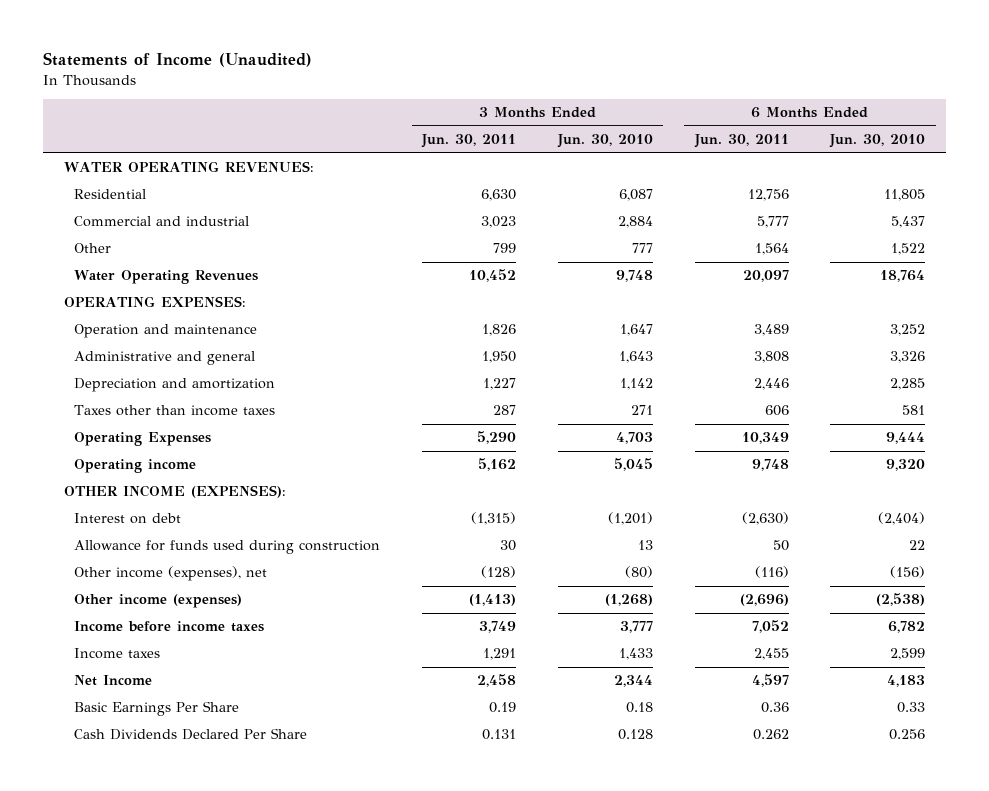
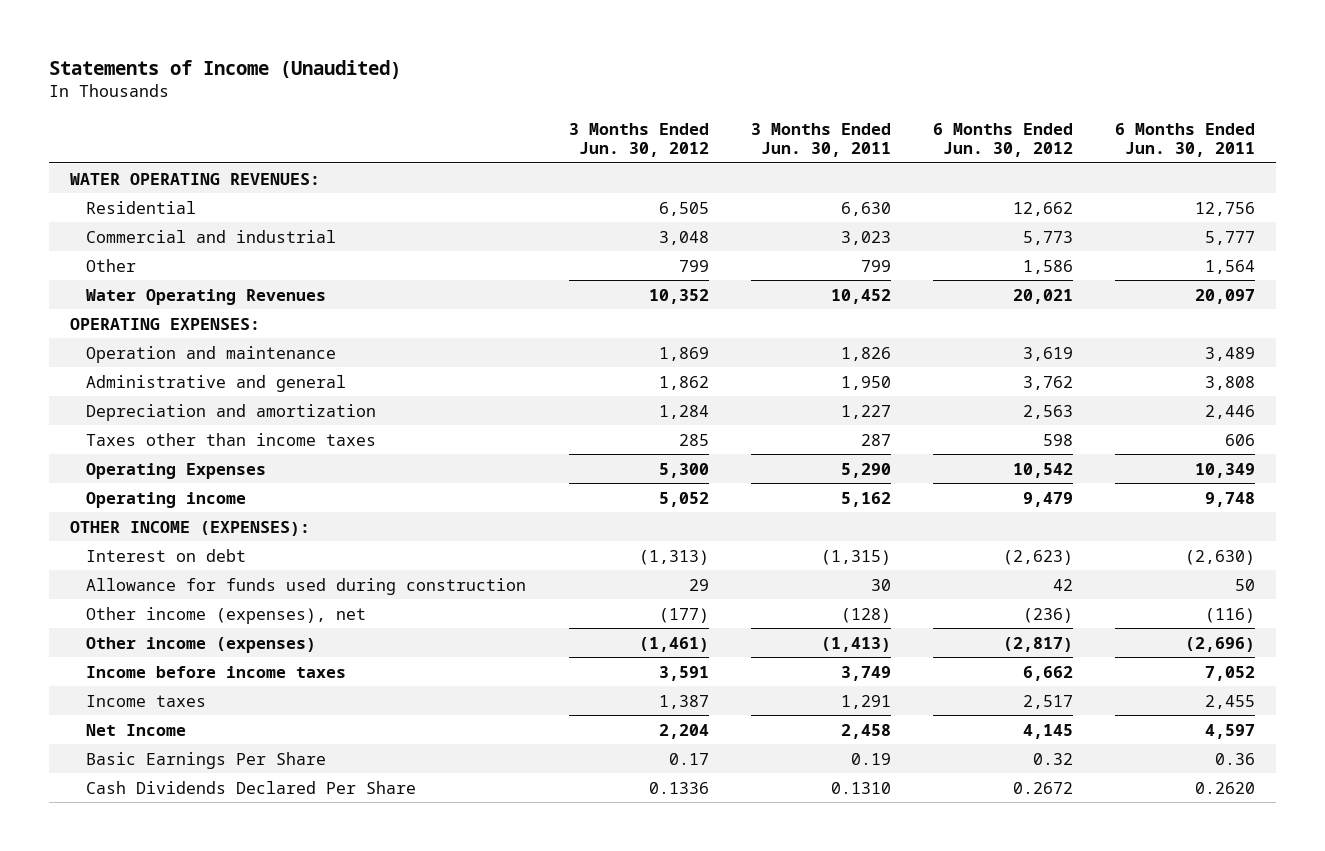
- | 3 Months Ended Jun. 30, 2011 | 3 Months Ended Jun. 30, 2010 | 6 Months Ended Jun. 30, 2011 | 6 Months Ended Jun. 30, 2010
+ | 3 Months Ended Jun. 30, 2012 | 3 Months Ended Jun. 30, 2011 | 6 Months Ended Jun. 30, 2012 | 6 Months Ended Jun. 30, 2011
- Cash Dividends Declared Per Share | 0.131 | 0.128 | 0.262 | 0.256
+ Cash Dividends Declared Per Share | 0.1336 | 0.1310 | 0.2672 | 0.2620

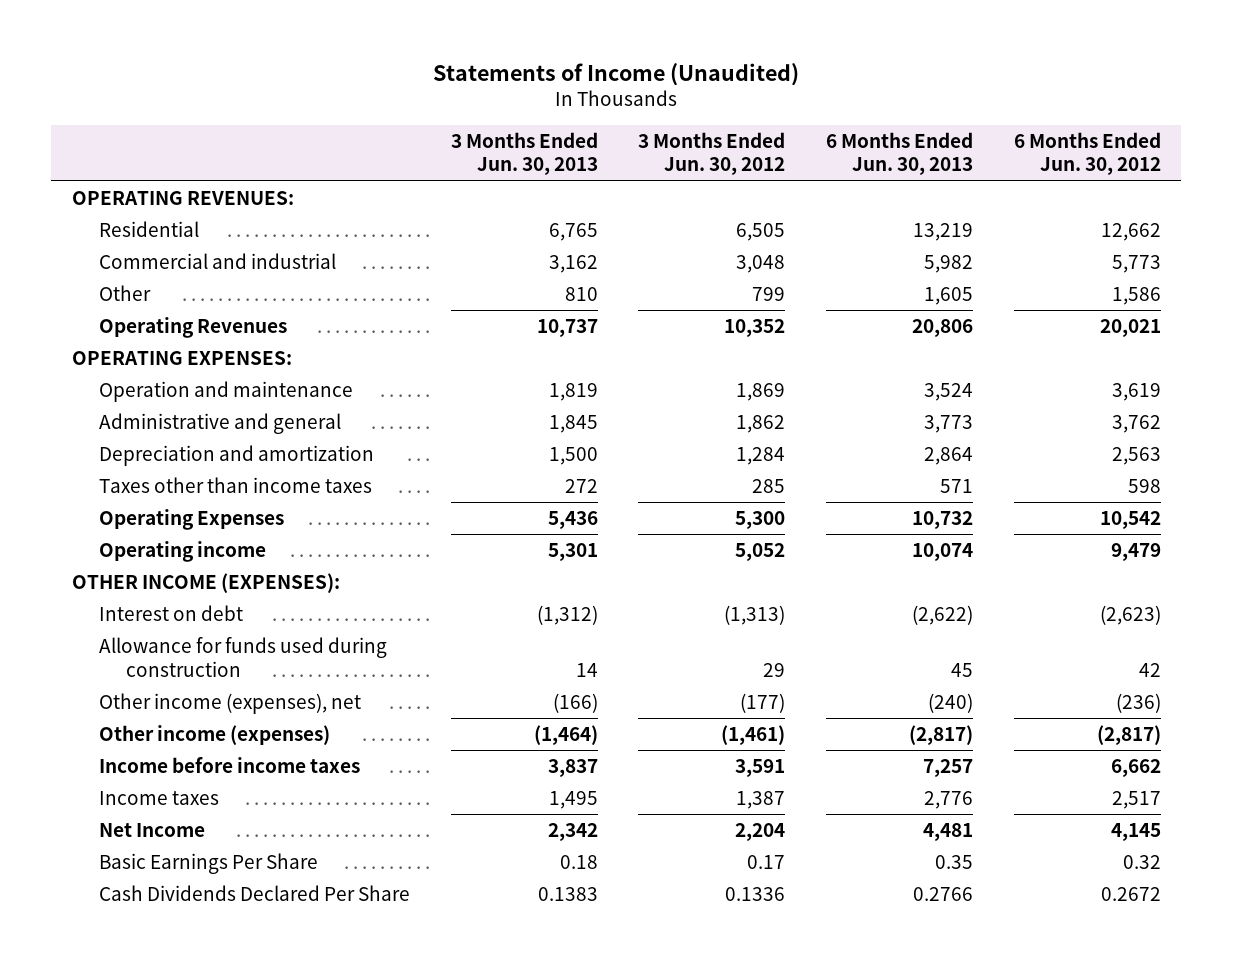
- | 3 Months Ended Jun. 30, 2012 | 3 Months Ended Jun. 30, 2011 | 6 Months Ended Jun. 30, 2012 | 6 Months Ended Jun. 30, 2011
+ | 3 Months Ended Jun. 30, 2013 | 3 Months Ended Jun. 30, 2012 | 6 Months Ended Jun. 30, 2013 | 6 Months Ended Jun. 30, 2012
- WATER OPERATING REVENUES:
+ OPERATING REVENUES:
- Water Operating Revenues | 10,352 | 10,452 | 20,021 | 20,097
+ Operating Revenues | 10,737 | 10,352 | 20,806 | 20,021

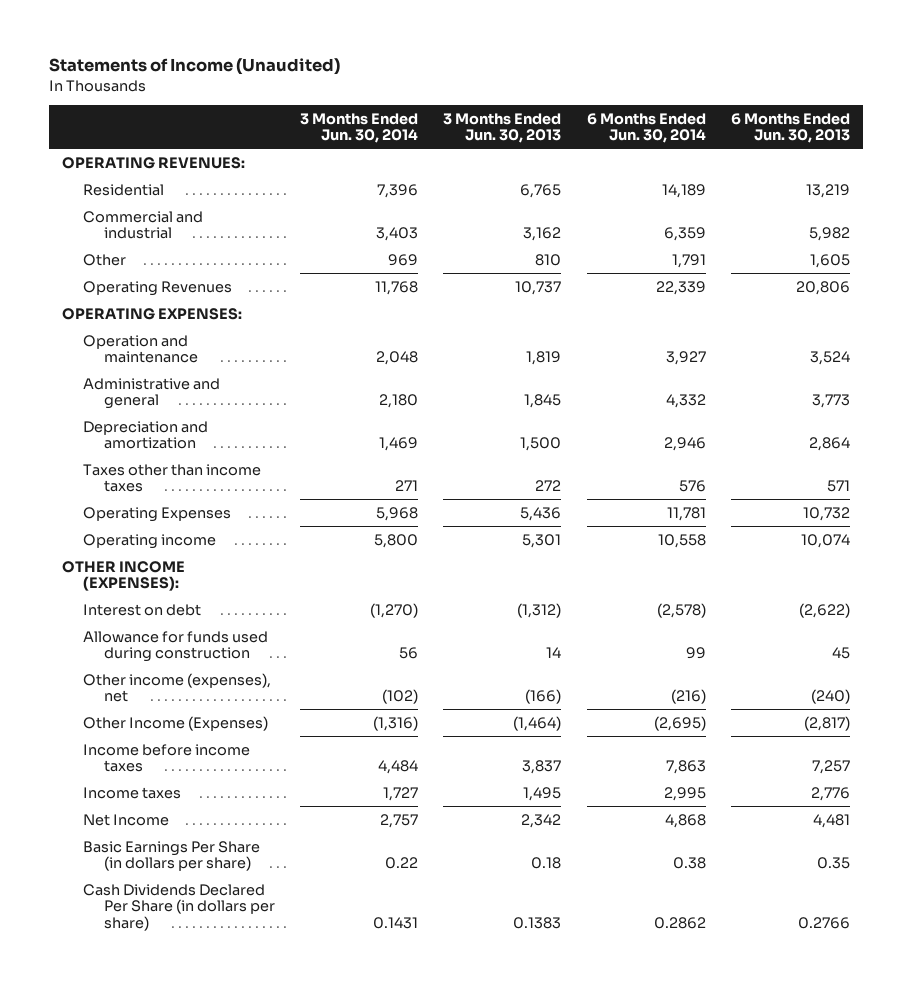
- | 3 Months Ended Jun. 30, 2013 | 3 Months Ended Jun. 30, 2012 | 6 Months Ended Jun. 30, 2013 | 6 Months Ended Jun. 30, 2012
+ | 3 Months Ended Jun. 30, 2014 | 3 Months Ended Jun. 30, 2013 | 6 Months Ended Jun. 30, 2014 | 6 Months Ended Jun. 30, 2013
- Other income (expenses) | (1,464) | (1,461) | (2,817) | (2,817)
+ Other Income (Expenses) | (1,316) | (1,464) | (2,695) | (2,817)
- Basic Earnings Per Share | 0.18 | 0.17 | 0.35 | 0.32
- Cash Dividends Declared Per Share | 0.1383 | 0.1336 | 0.2766 | 0.2672
+ Basic Earnings Per Share (in dollars per share) | 0.22 | 0.18 | 0.38 | 0.35
+ Cash Dividends Declared Per Share (in dollars per share) | 0.1431 | 0.1383 | 0.2862 | 0.2766

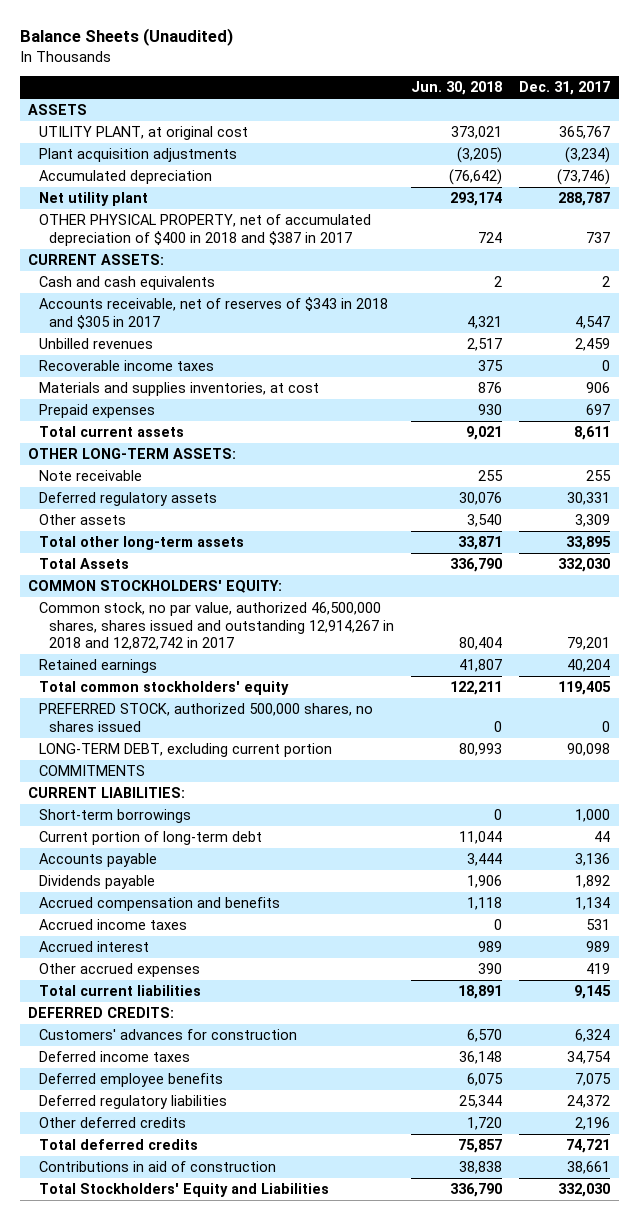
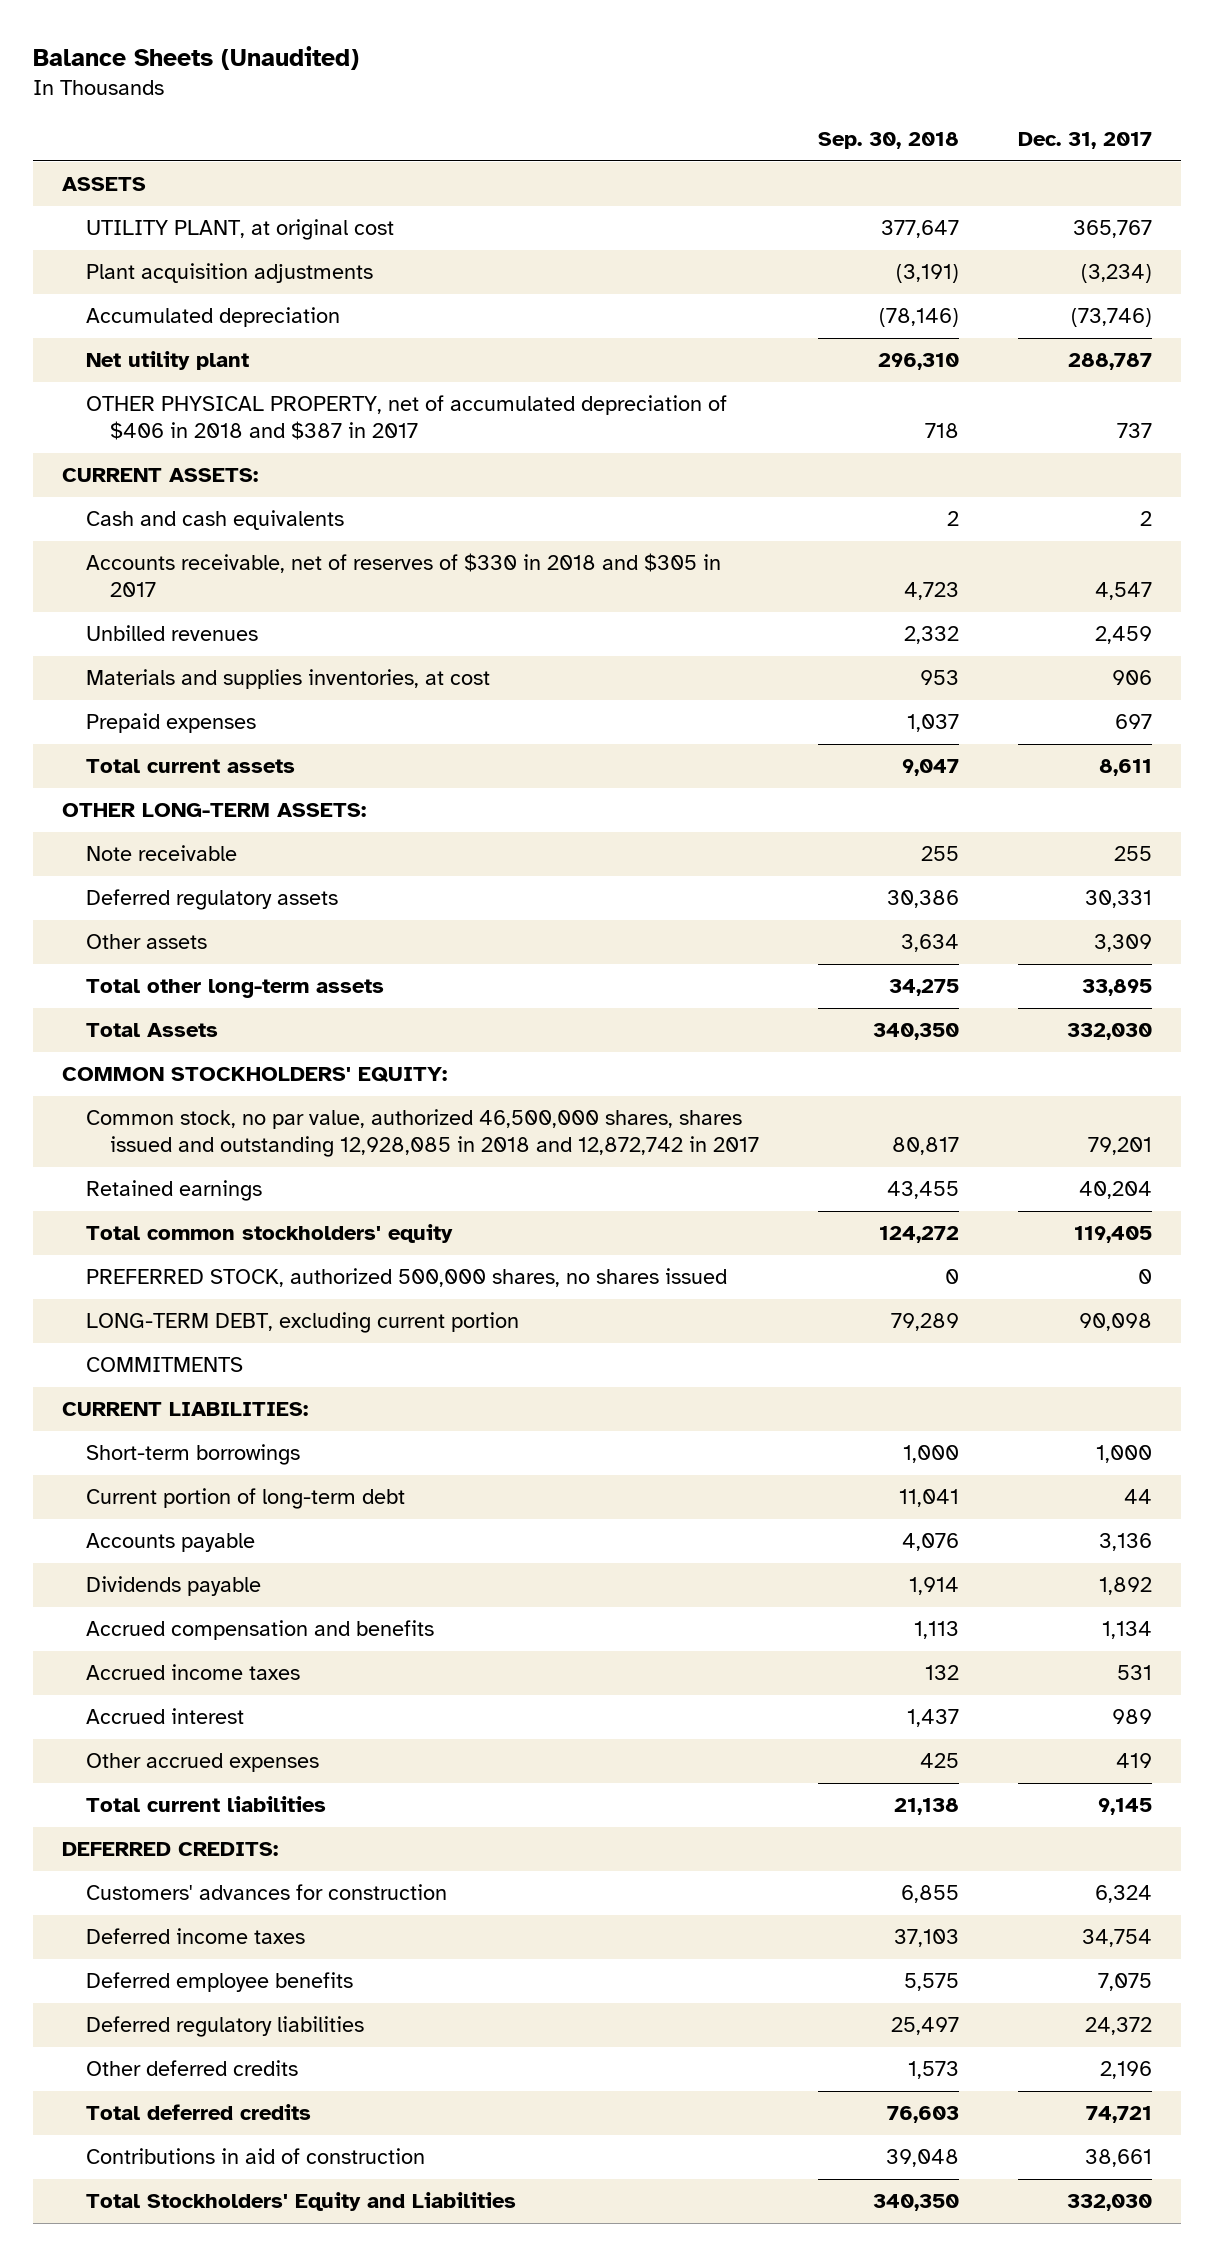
- | Jun. 30, 2018 | Dec. 31, 2017
+ | Sep. 30, 2018 | Dec. 31, 2017
- OTHER PHYSICAL PROPERTY, net of accumulated depreciation of $400 in 2018 and $387 in 2017 | 724 | 737
+ OTHER PHYSICAL PROPERTY, net of accumulated depreciation of $406 in 2018 and $387 in 2017 | 718 | 737
- Accounts receivable, net of reserves of $343 in 2018 and $305 in 2017 | 4,321 | 4,547
+ Accounts receivable, net of reserves of $330 in 2018 and $305 in 2017 | 4,723 | 4,547
- Recoverable income taxes | 375 | 0
- Common stock, no par value, authorized 46,500,000 shares, shares issued and outstanding 12,914,267 in 2018 and 12,872,742 in 2017 | 80,404 | 79,201
+ Common stock, no par value, authorized 46,500,000 shares, shares issued and outstanding 12,928,085 in 2018 and 12,872,742 in 2017 | 80,817 | 79,201

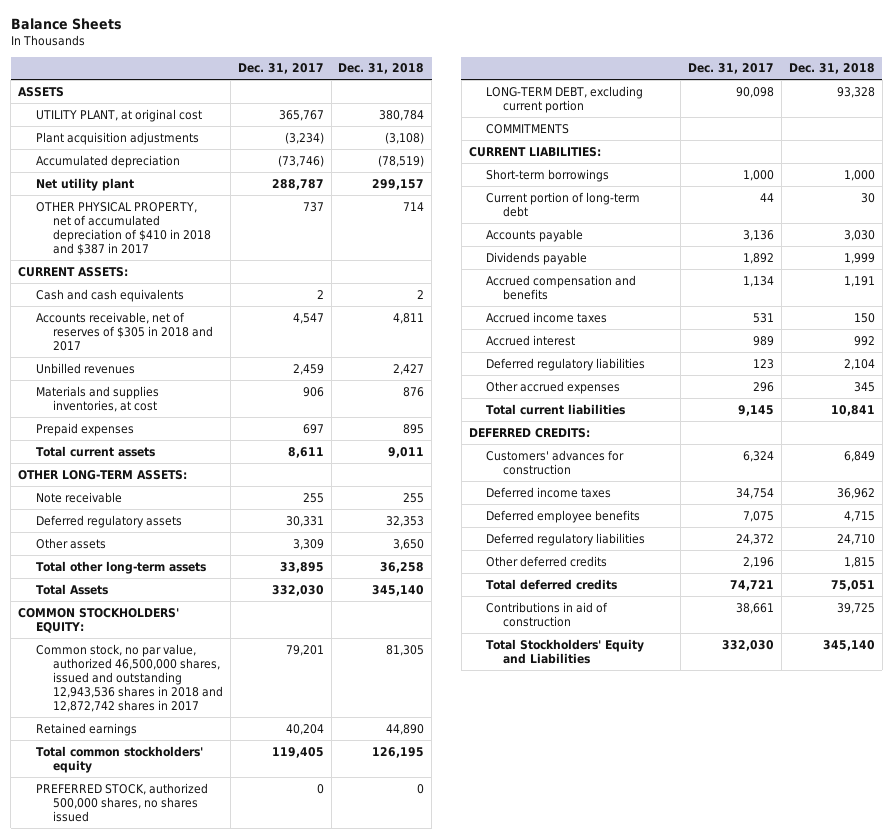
- Balance Sheets (Unaudited)
+ Balance Sheets
- | Sep. 30, 2018 | Dec. 31, 2017
+ | Dec. 31, 2017 | Dec. 31, 2018
- OTHER PHYSICAL PROPERTY, net of accumulated depreciation of $406 in 2018 and $387 in 2017 | 718 | 737
+ OTHER PHYSICAL PROPERTY, net of accumulated depreciation of $410 in 2018 and $387 in 2017 | 737 | 714
- Accounts receivable, net of reserves of $330 in 2018 and $305 in 2017 | 4,723 | 4,547
+ Accounts receivable, net of reserves of $305 in 2018 and 2017 | 4,547 | 4,811
- Common stock, no par value, authorized 46,500,000 shares, shares issued and outstanding 12,928,085 in 2018 and 12,872,742 in 2017 | 80,817 | 79,201
+ Common stock, no par value, authorized 46,500,000 shares, issued and outstanding 12,943,536 shares in 2018 and 12,872,742 shares in 2017 | 79,201 | 81,305
- Other accrued expenses | 425 | 419
+ Deferred regulatory liabilities | 123 | 2,104
+ Other accrued expenses | 296 | 345

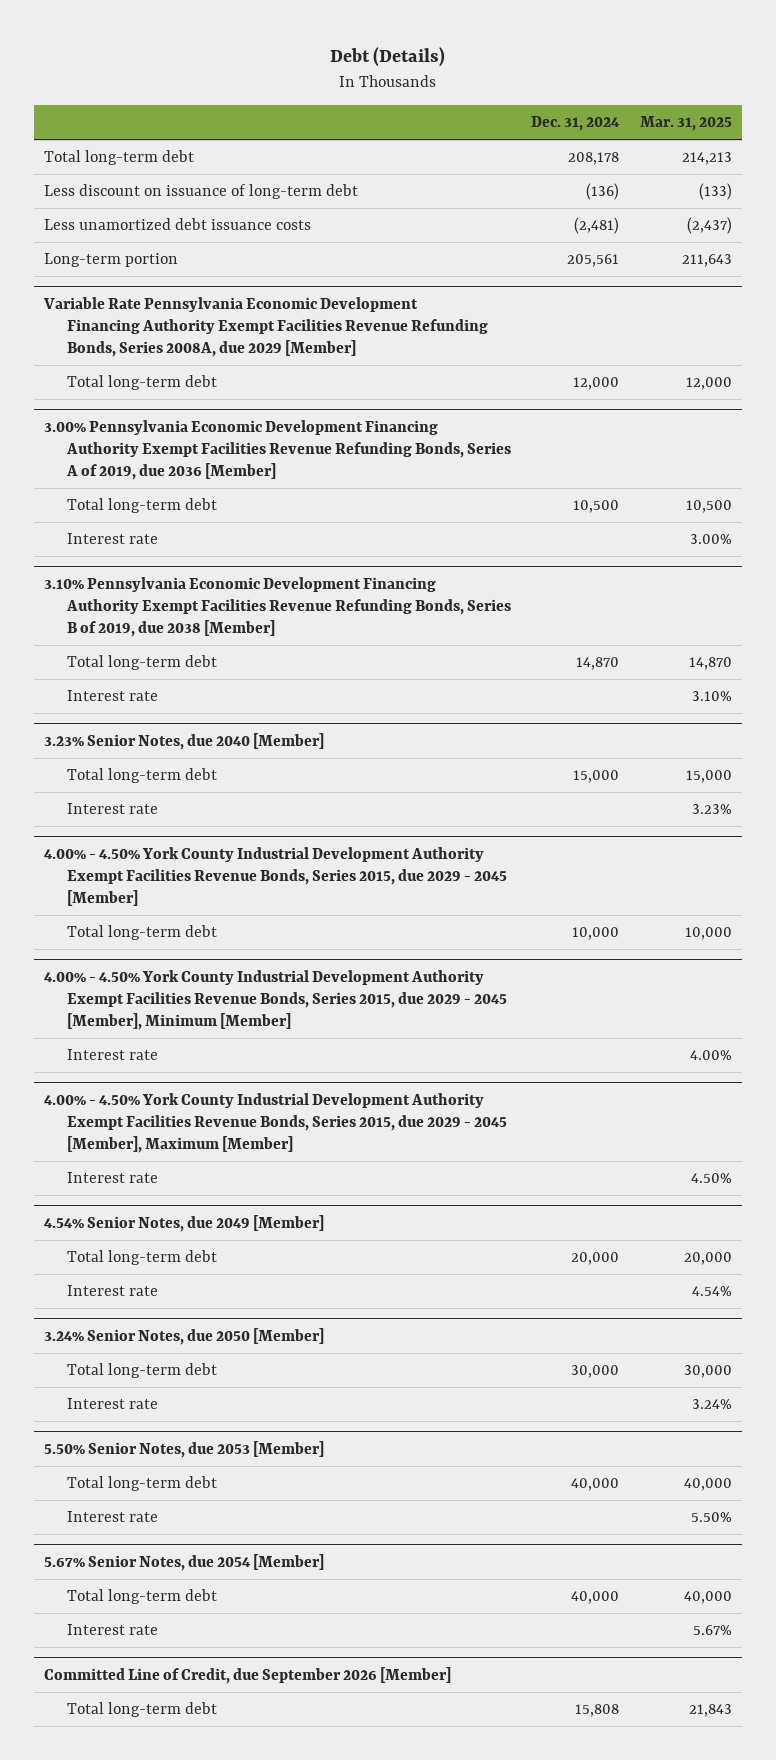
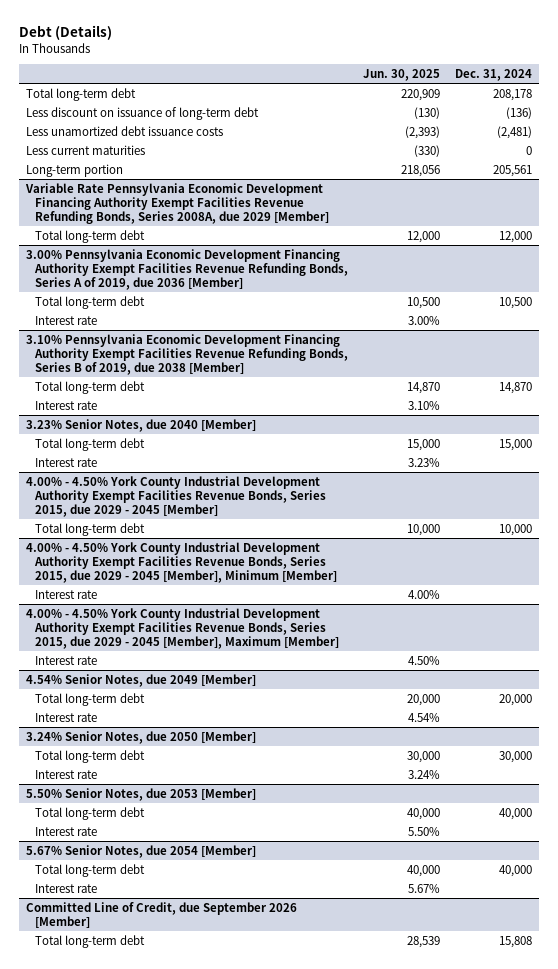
- | Dec. 31, 2024 | Mar. 31, 2025
+ | Jun. 30, 2025 | Dec. 31, 2024
+ Less current maturities | (330) | 0

